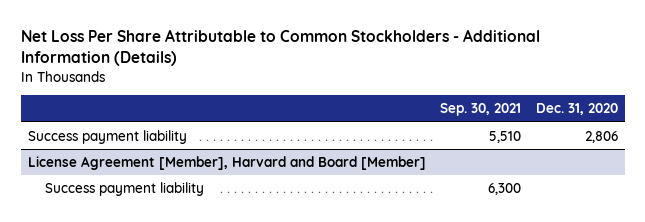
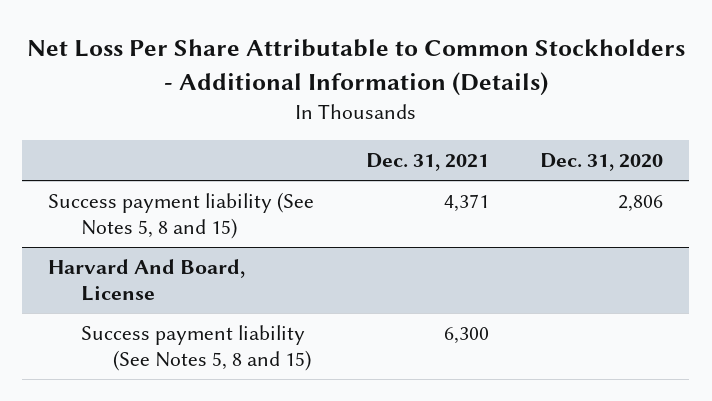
- | Sep. 30, 2021 | Dec. 31, 2020
+ | Dec. 31, 2021 | Dec. 31, 2020
- Success payment liability | 5,510 | 2,806
- License Agreement [Member], Harvard and Board [Member]
- Success payment liability | 6,300 |
+ Success payment liability (See Notes 5, 8 and 15) | 4,371 | 2,806
+ Harvard And Board, License
+ Success payment liability (See Notes 5, 8 and 15) | 6,300 |

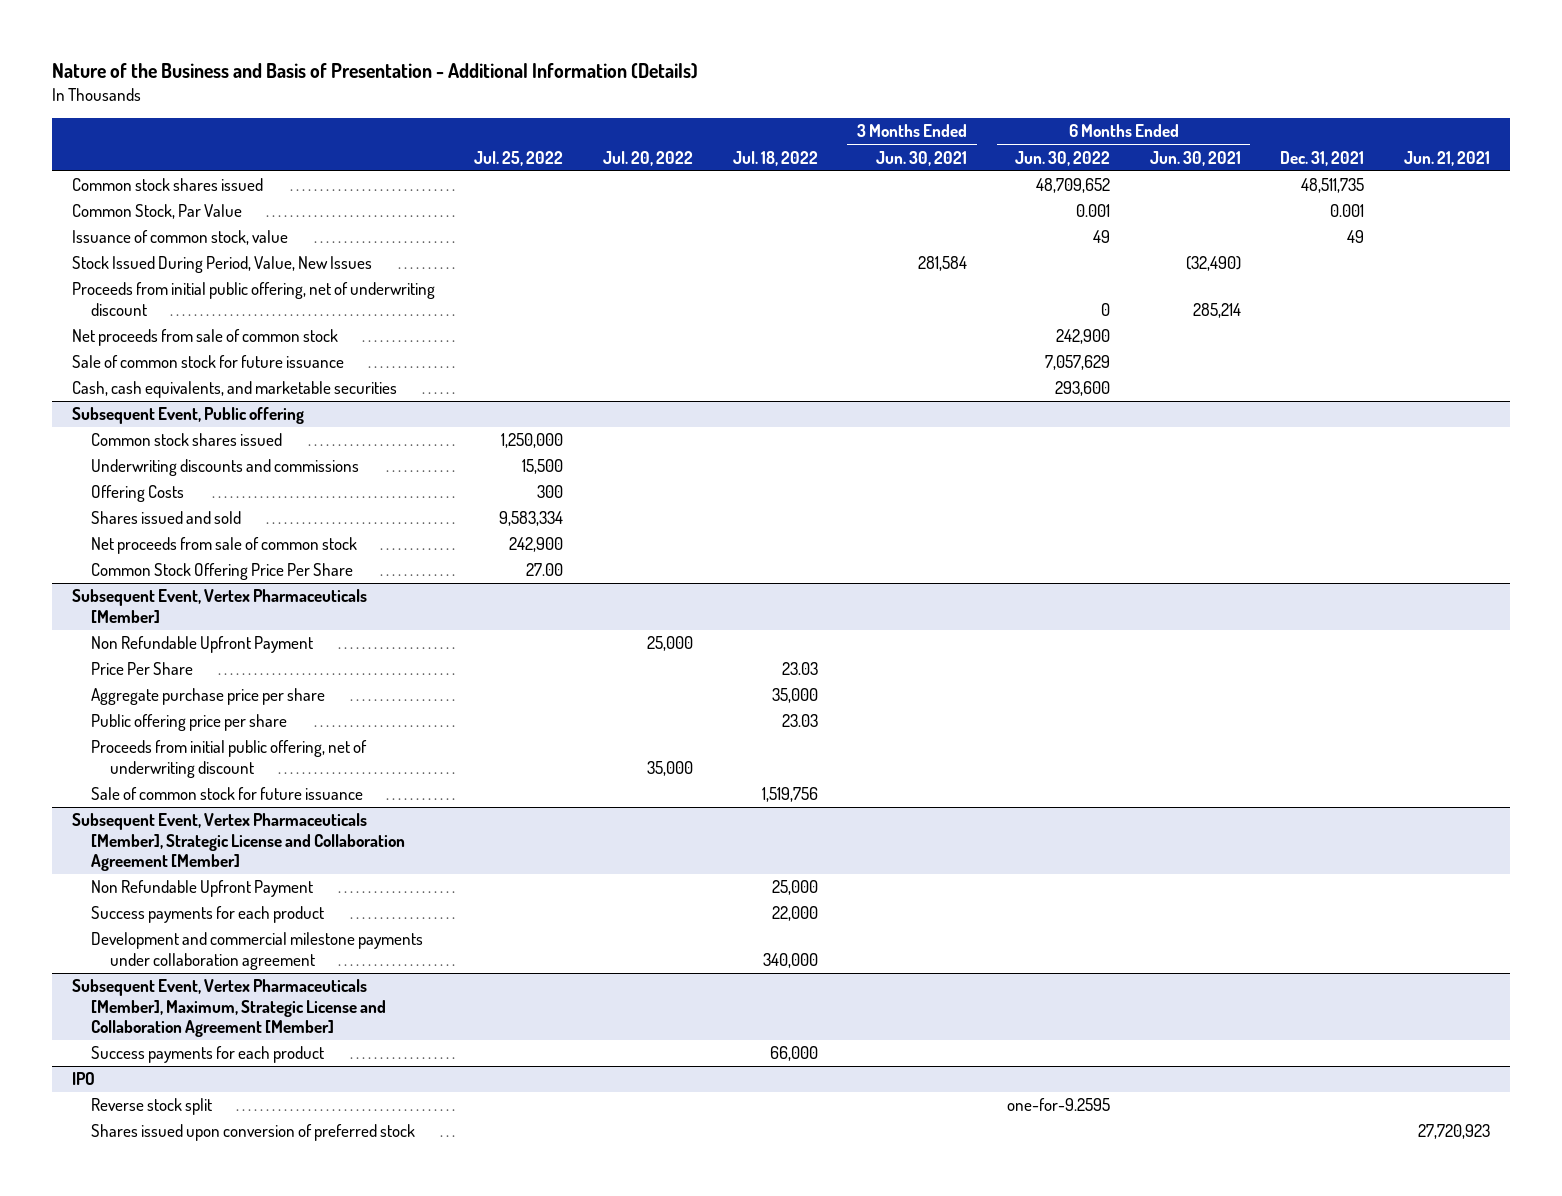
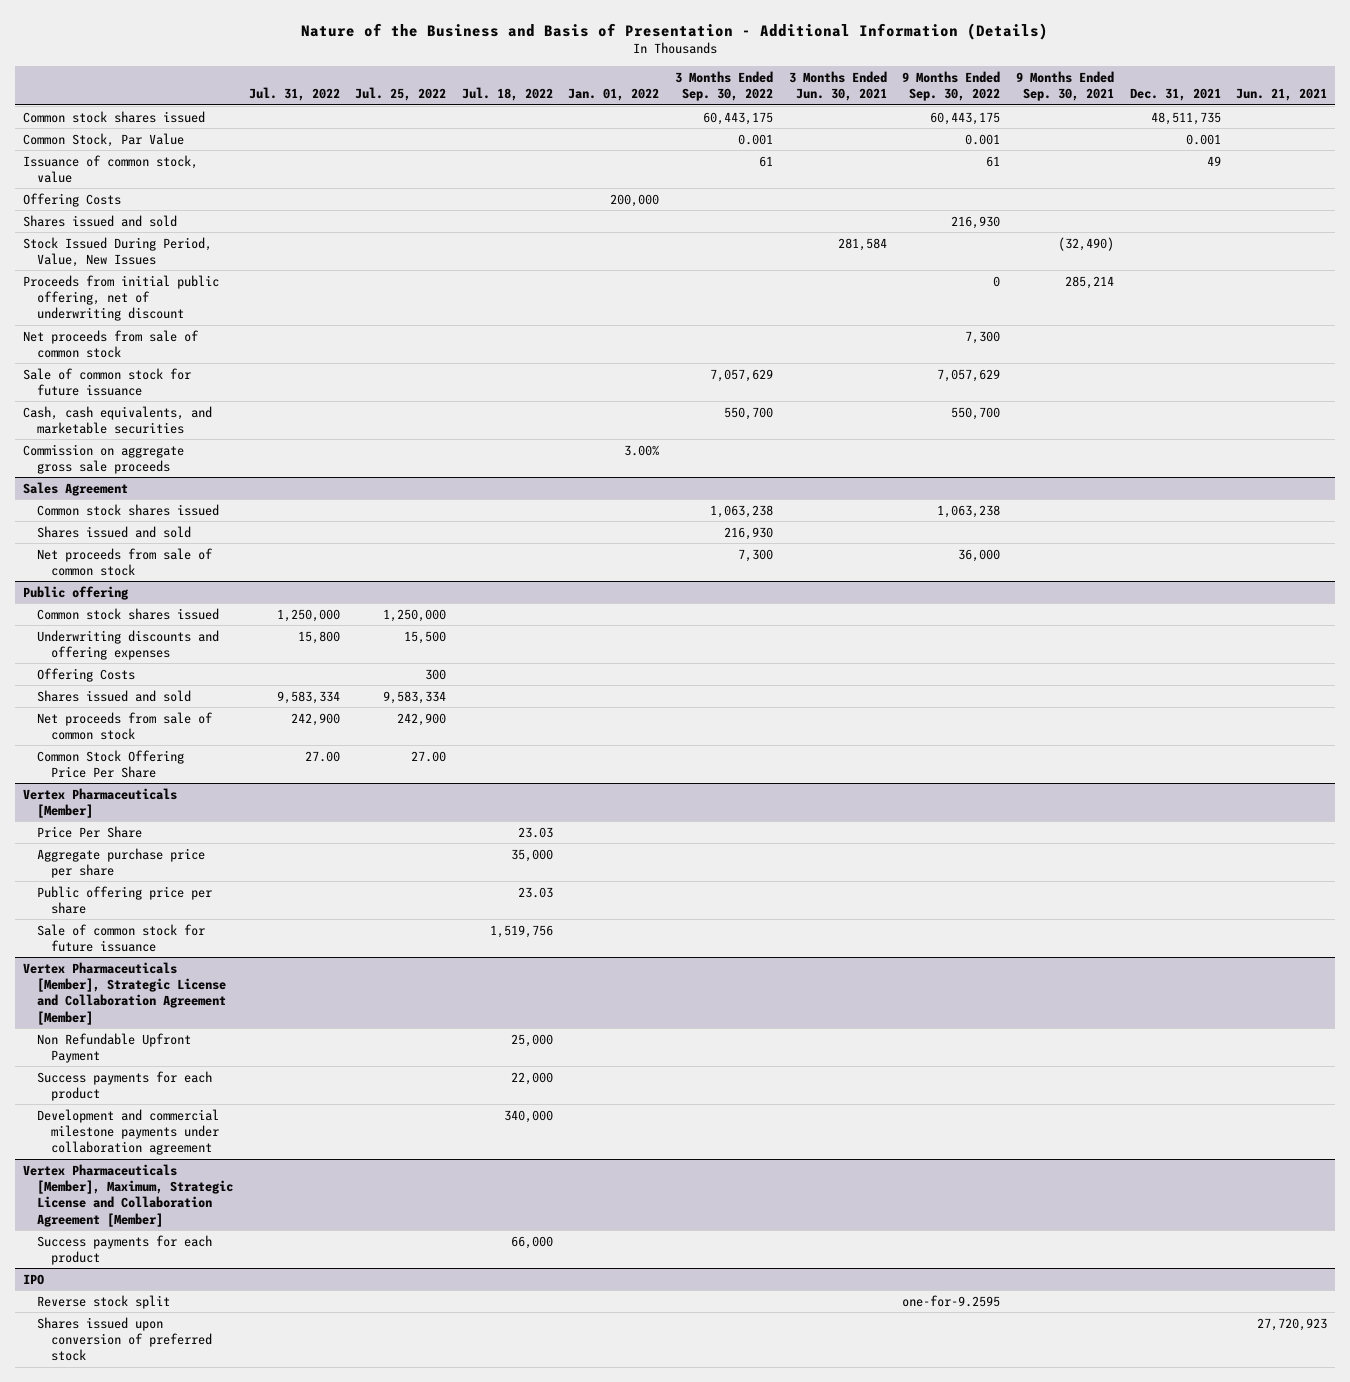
- | Jul. 25, 2022 | Jul. 20, 2022 | Jul. 18, 2022 | 3 Months Ended Jun. 30, 2021 | 6 Months Ended Jun. 30, 2022 | 6 Months Ended Jun. 30, 2021 | Dec. 31, 2021 | Jun. 21, 2021
+ | Jul. 31, 2022 | Jul. 25, 2022 | Jul. 18, 2022 | Jan. 01, 2022 | 3 Months Ended Sep. 30, 2022 | 3 Months Ended Jun. 30, 2021 | 9 Months Ended Sep. 30, 2022 | 9 Months Ended Sep. 30, 2021 | Dec. 31, 2021 | Jun. 21, 2021
+ Offering Costs | | | | 200,000 | | | | | |
+ Shares issued and sold | | | | | | | 216,930 | | |
- Subsequent Event, Public offering
+ Commission on aggregate gross sale proceeds | | | | 3.00% | | | | | |
+ Sales Agreement
+ Common stock shares issued | | | | | 1,063,238 | | 1,063,238 | | |
+ Shares issued and sold | | | | | 216,930 | | | | |
+ Net proceeds from sale of common stock | | | | | 7,300 | | 36,000 | | |
+ Public offering
- Underwriting discounts and commissions | 15,500 | | | | | | |
+ Underwriting discounts and offering expenses | 15,800 | 15,500 | | | | | | | |
- Subsequent Event, Vertex Pharmaceuticals [Member]
- Non Refundable Upfront Payment | | 25,000 | | | | | |
+ Vertex Pharmaceuticals [Member]
- Proceeds from initial public offering, net of underwriting discount | | 35,000 | | | | | |
- Subsequent Event, Vertex Pharmaceuticals [Member], Strategic License and Collaboration Agreement [Member]
+ Vertex Pharmaceuticals [Member], Strategic License and Collaboration Agreement [Member]
- Subsequent Event, Vertex Pharmaceuticals [Member], Maximum, Strategic License and Collaboration Agreement [Member]
+ Vertex Pharmaceuticals [Member], Maximum, Strategic License and Collaboration Agreement [Member]

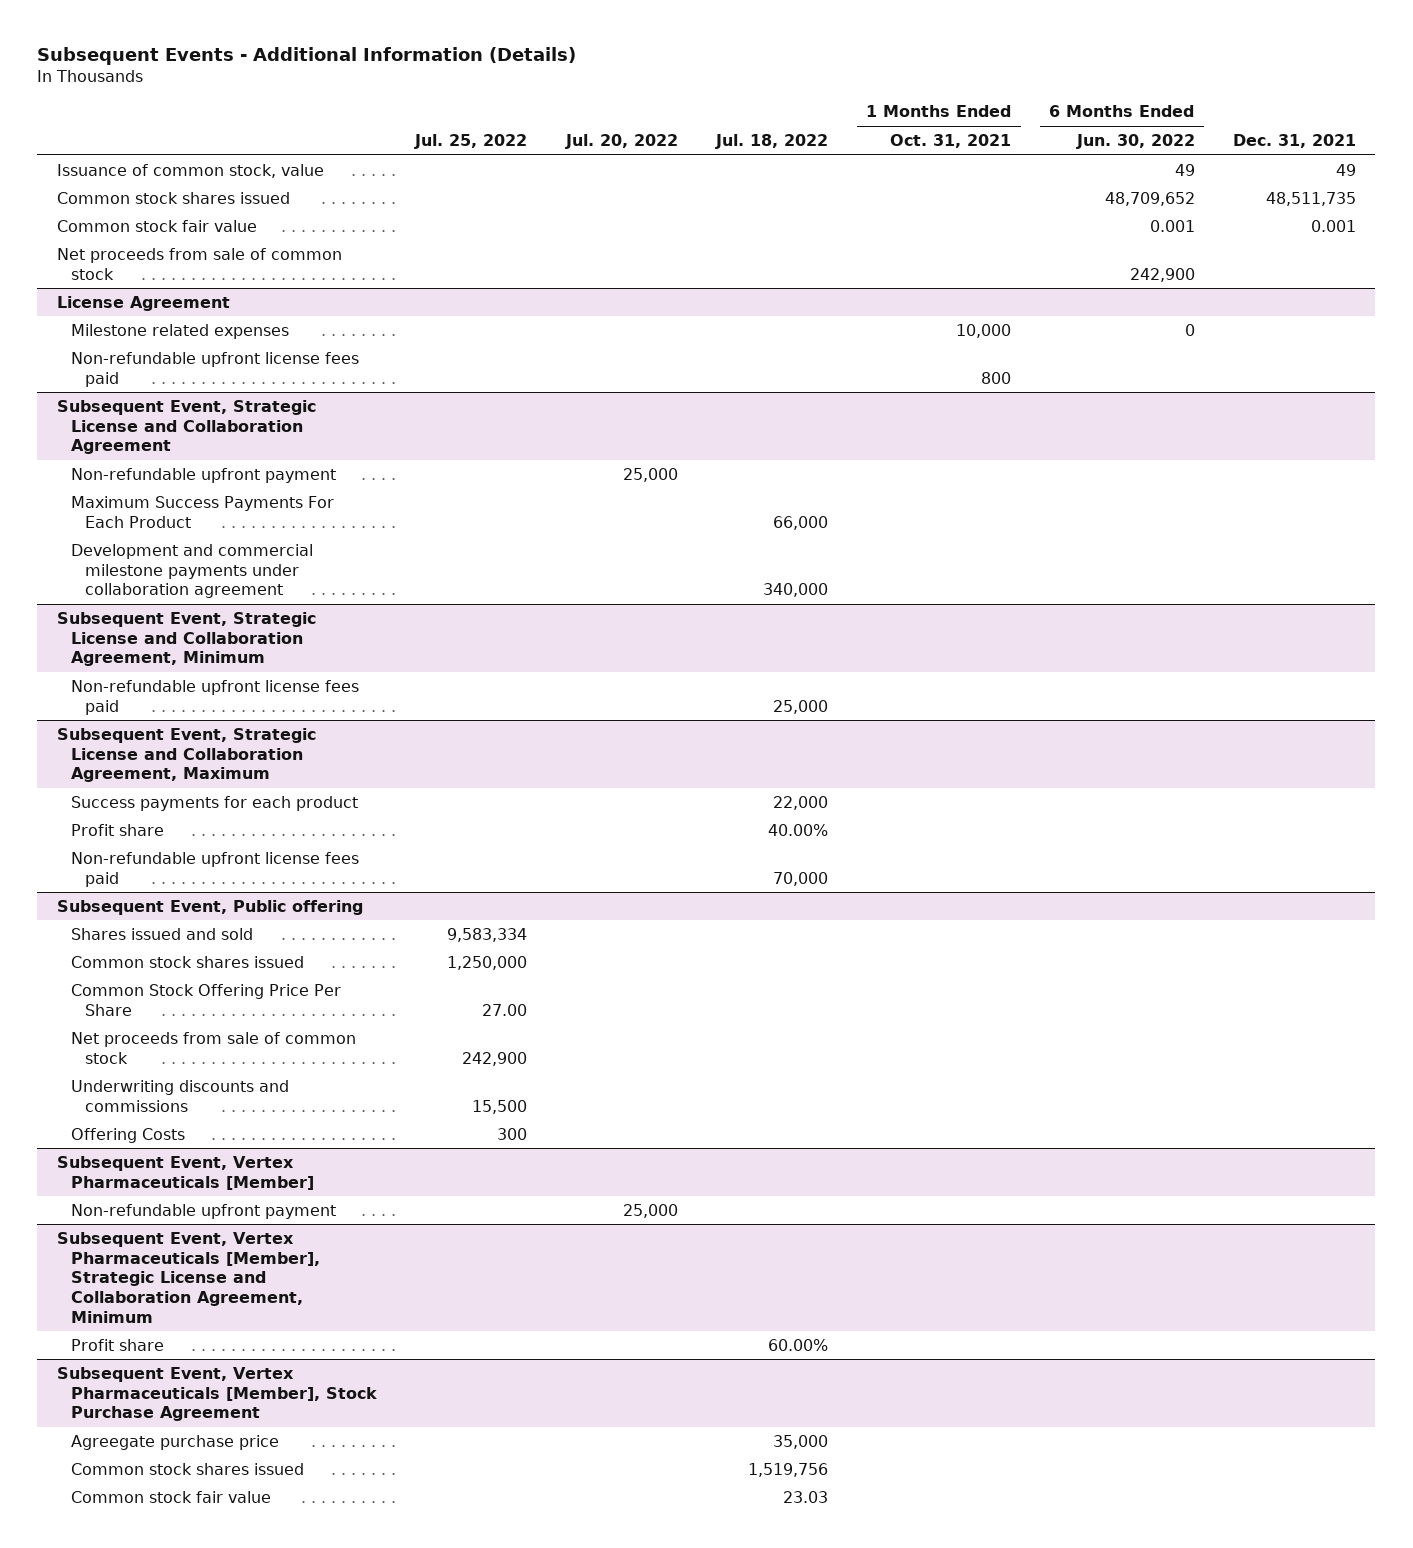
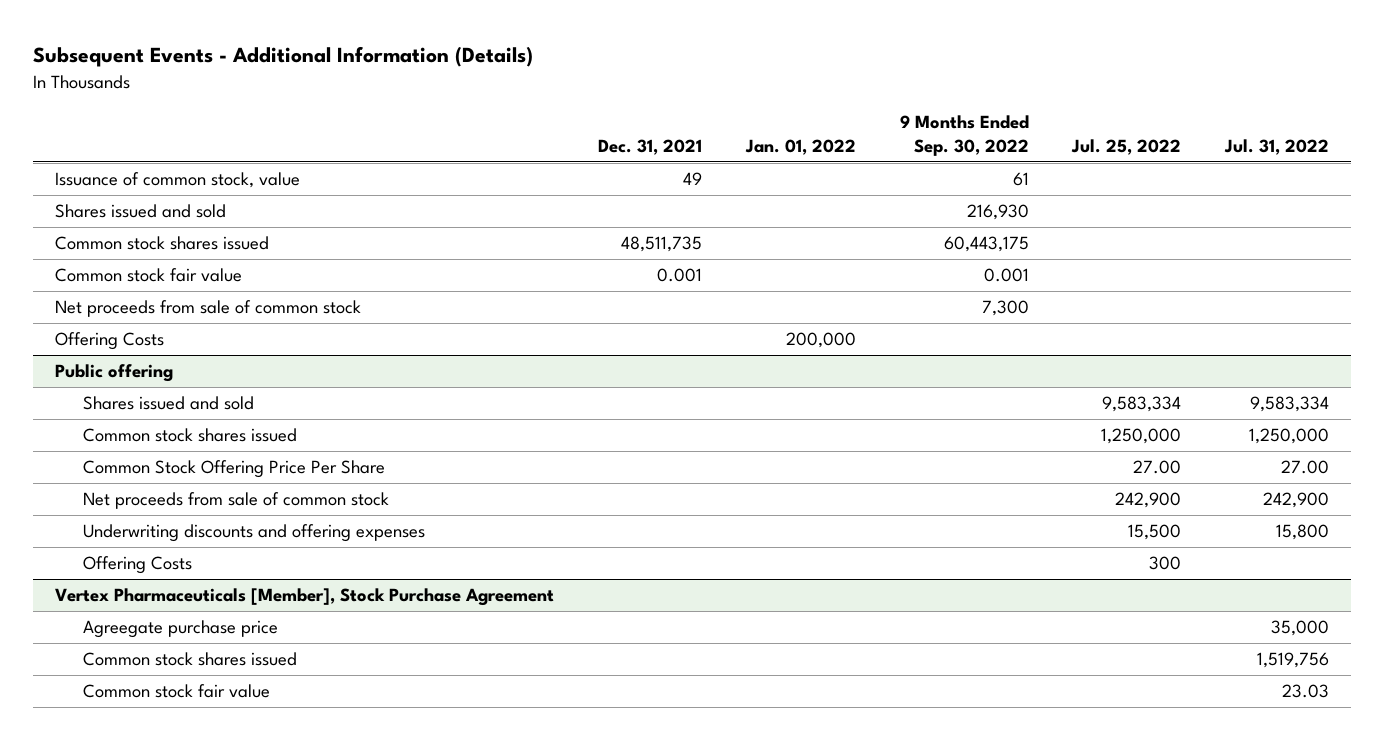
- | Jul. 25, 2022 | Jul. 20, 2022 | Jul. 18, 2022 | 1 Months Ended Oct. 31, 2021 | 6 Months Ended Jun. 30, 2022 | Dec. 31, 2021
+ | Dec. 31, 2021 | Jan. 01, 2022 | 9 Months Ended Sep. 30, 2022 | Jul. 25, 2022 | Jul. 31, 2022
+ Shares issued and sold | | | 216,930 | |
- License Agreement
- Milestone related expenses | | | | 10,000 | 0 |
- Non-refundable upfront license fees paid | | | | 800 | |
- Subsequent Event, Strategic License and Collaboration Agreement
- Non-refundable upfront payment | | 25,000 | | | |
- Maximum Success Payments For Each Product | | | 66,000 | | |
- Development and commercial milestone payments under collaboration agreement | | | 340,000 | | |
- Subsequent Event, Strategic License and Collaboration Agreement, Minimum
- Non-refundable upfront license fees paid | | | 25,000 | | |
- Subsequent Event, Strategic License and Collaboration Agreement, Maximum
- Success payments for each product | | | 22,000 | | |
- Profit share | | | 40.00% | | |
- Non-refundable upfront license fees paid | | | 70,000 | | |
- Subsequent Event, Public offering
+ Offering Costs | | 200,000 | | |
+ Public offering
- Underwriting discounts and commissions | 15,500 | | | | |
+ Underwriting discounts and offering expenses | | | | 15,500 | 15,800
- Subsequent Event, Vertex Pharmaceuticals [Member]
- Non-refundable upfront payment | | 25,000 | | | |
- Subsequent Event, Vertex Pharmaceuticals [Member], Strategic License and Collaboration Agreement, Minimum
- Profit share | | | 60.00% | | |
- Subsequent Event, Vertex Pharmaceuticals [Member], Stock Purchase Agreement
+ Vertex Pharmaceuticals [Member], Stock Purchase Agreement

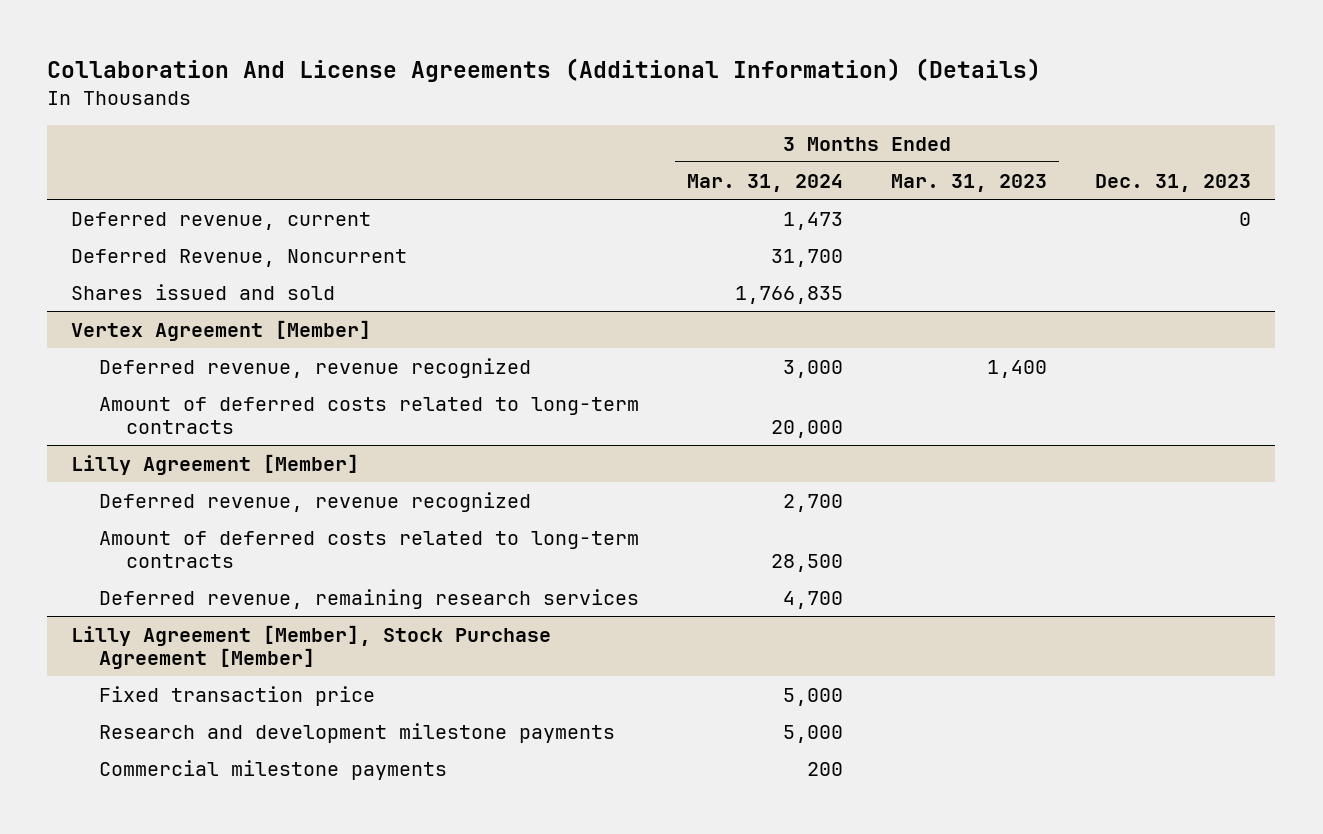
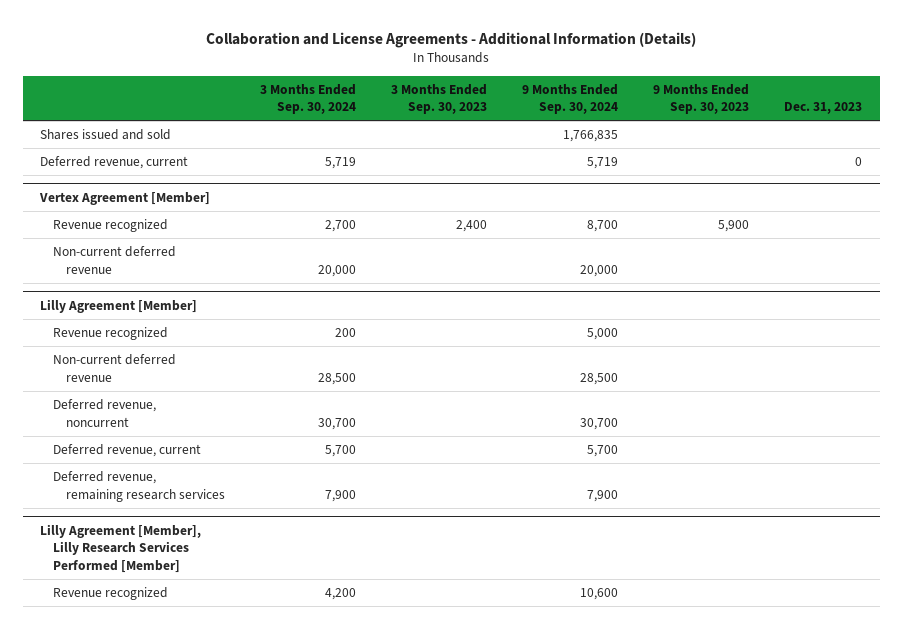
- Collaboration And License Agreements (Additional Information) (Details)
+ Collaboration and License Agreements - Additional Information (Details)
- | 3 Months Ended Mar. 31, 2024 | 3 Months Ended Mar. 31, 2023 | Dec. 31, 2023
+ | 3 Months Ended Sep. 30, 2024 | 3 Months Ended Sep. 30, 2023 | 9 Months Ended Sep. 30, 2024 | 9 Months Ended Sep. 30, 2023 | Dec. 31, 2023
- Deferred Revenue, Noncurrent | 31,700 | |
moved down: Deferred revenue, current | 5,719 | | 5,719 | | 0
@ Vertex Agreement [Member]
- Deferred revenue, revenue recognized | 3,000 | 1,400 |
- Amount of deferred costs related to long-term contracts | 20,000 | |
+ Revenue recognized | 2,700 | 2,400 | 8,700 | 5,900 |
+ Non-current deferred revenue | 20,000 | | 20,000 | |
@ Lilly Agreement [Member]
- Deferred revenue, revenue recognized | 2,700 | |
- Amount of deferred costs related to long-term contracts | 28,500 | |
+ Revenue recognized | 200 | | 5,000 | |
+ Non-current deferred revenue | 28,500 | | 28,500 | |
+ Deferred revenue, noncurrent | 30,700 | | 30,700 | |
+ Deferred revenue, current | 5,700 | | 5,700 | |
- Lilly Agreement [Member], Stock Purchase Agreement [Member]
- Fixed transaction price | 5,000 | |
- Research and development milestone payments | 5,000 | |
- Commercial milestone payments | 200 | |
+ Lilly Agreement [Member], Lilly Research Services Performed [Member]
+ Revenue recognized | 4,200 | | 10,600 | |

